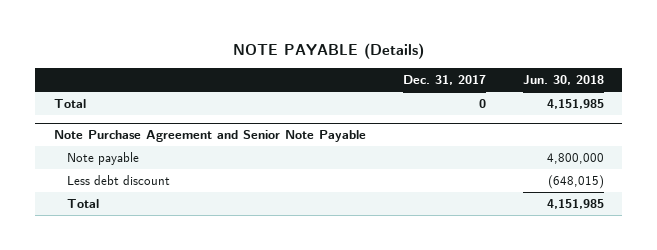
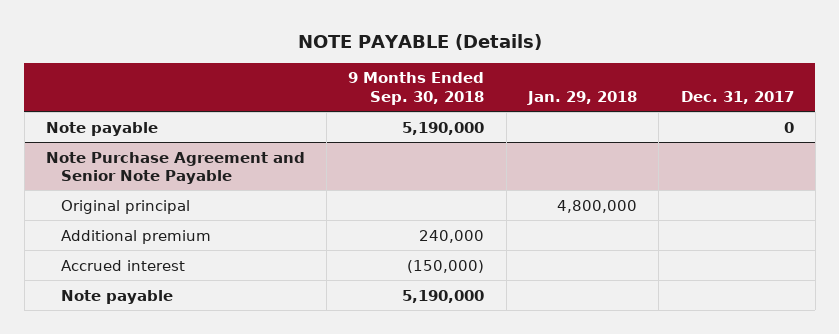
- | Dec. 31, 2017 | Jun. 30, 2018
+ | 9 Months Ended Sep. 30, 2018 | Jan. 29, 2018 | Dec. 31, 2017
- Total | 0 | 4,151,985
+ Note payable | 5,190,000 | | 0
@ Note Purchase Agreement and Senior Note Payable
+ Original principal | | 4,800,000 |
+ Additional premium | 240,000 | |
+ Accrued interest | (150,000) | |
- Less debt discount | | (648,015)
- Total | | 4,151,985

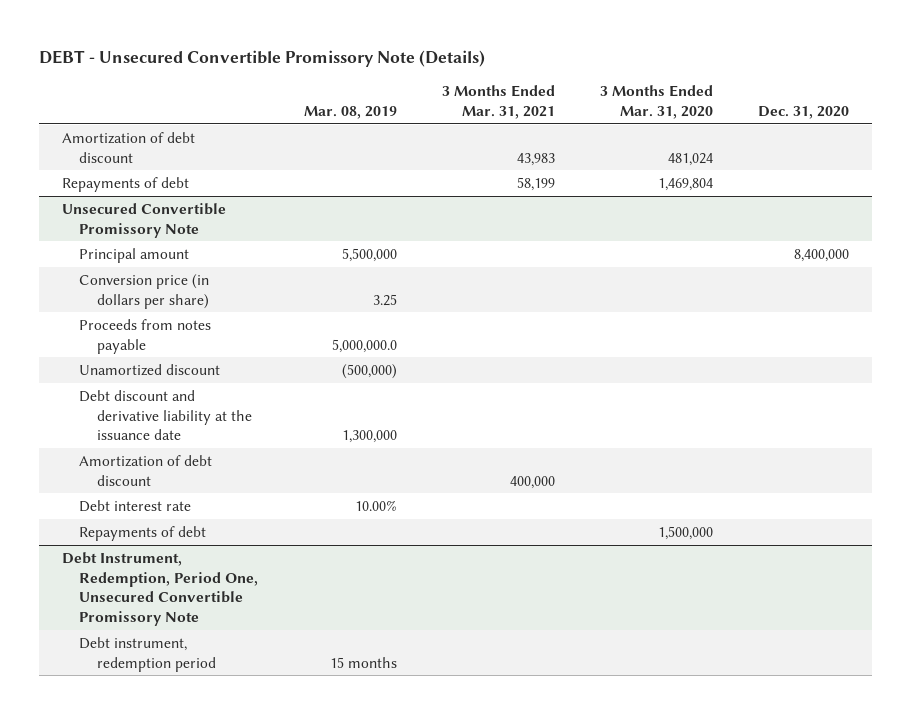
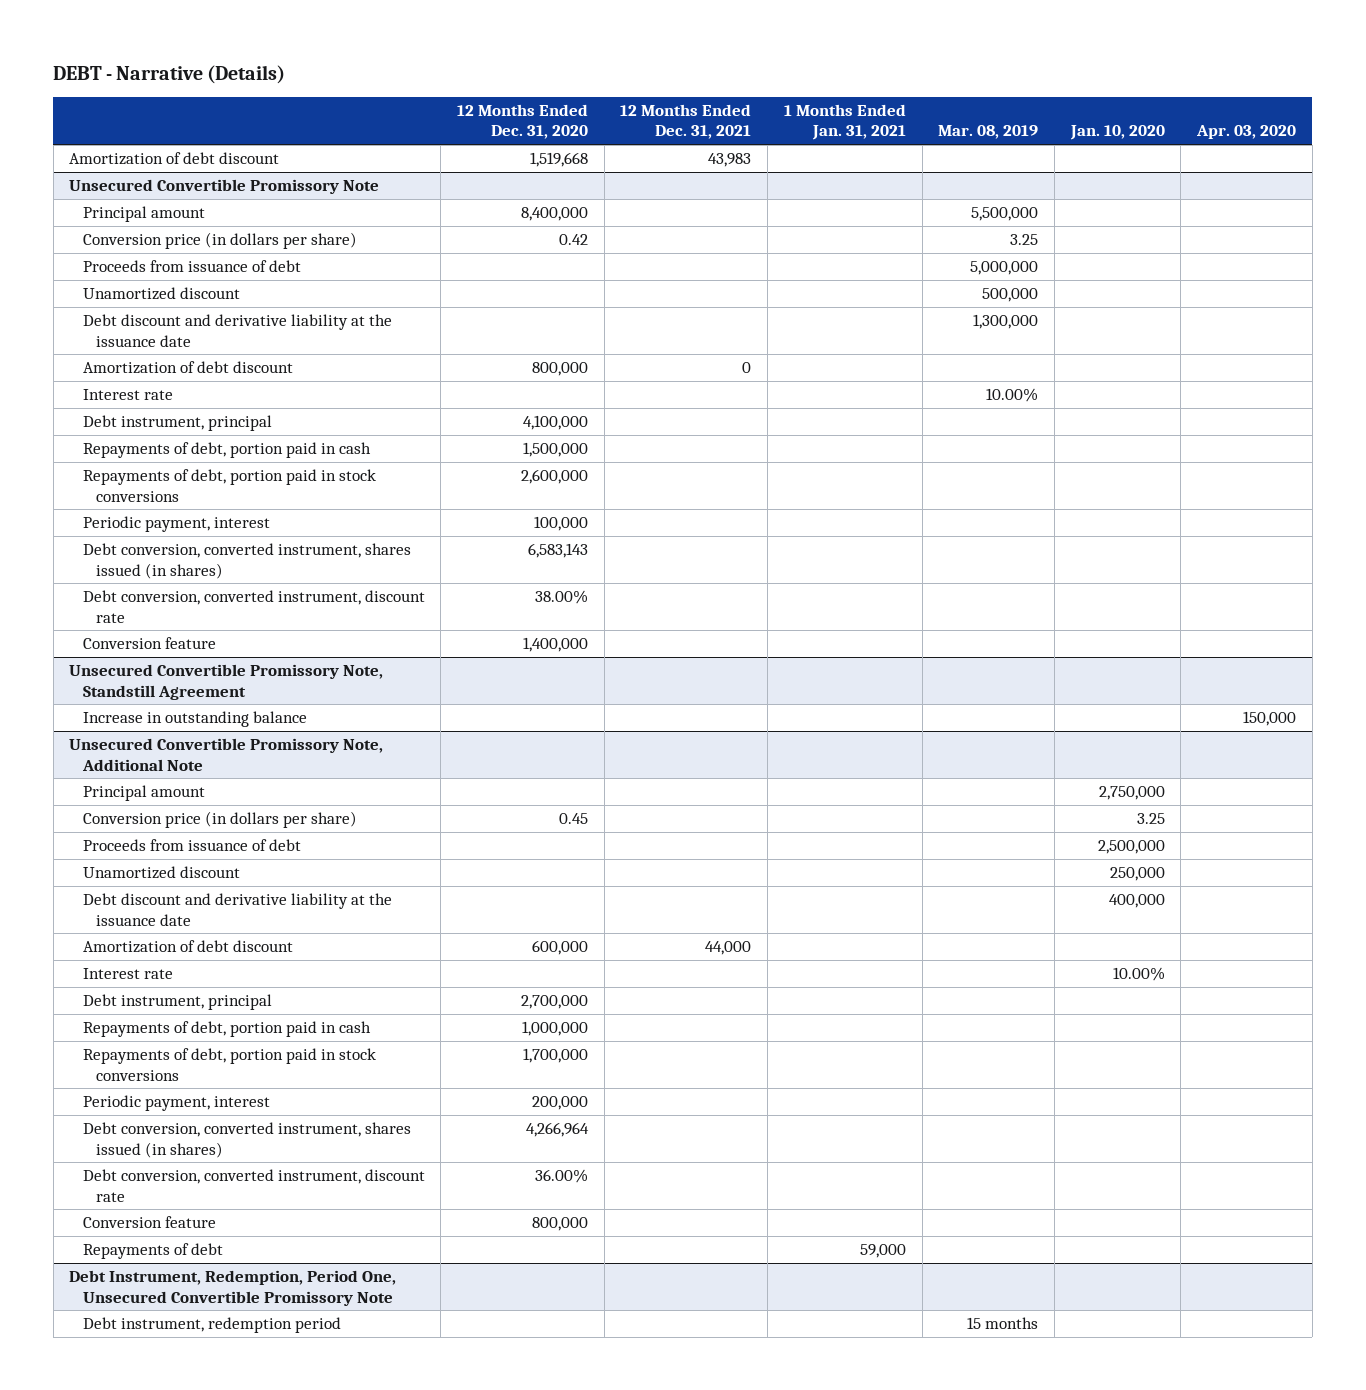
- DEBT - Unsecured Convertible Promissory Note (Details)
+ DEBT - Narrative (Details)
- | Mar. 08, 2019 | 3 Months Ended Mar. 31, 2021 | 3 Months Ended Mar. 31, 2020 | Dec. 31, 2020
+ | 12 Months Ended Dec. 31, 2020 | 12 Months Ended Dec. 31, 2021 | 1 Months Ended Jan. 31, 2021 | Mar. 08, 2019 | Jan. 10, 2020 | Apr. 03, 2020
- Repayments of debt | | 58,199 | 1,469,804 |
@ Unsecured Convertible Promissory Note
- Proceeds from notes payable | 5,000,000.0 | | |
- Unamortized discount | (500,000) | | |
+ Proceeds from issuance of debt | | | | 5,000,000 | |
+ Unamortized discount | | | | 500,000 | |
- Debt interest rate | 10.00% | | |
- Repayments of debt | | | 1,500,000 |
+ Interest rate | | | | 10.00% | |
+ Debt instrument, principal | 4,100,000 | | | | |
+ Repayments of debt, portion paid in cash | 1,500,000 | | | | |
+ Repayments of debt, portion paid in stock conversions | 2,600,000 | | | | |
+ Periodic payment, interest | 100,000 | | | | |
+ Debt conversion, converted instrument, shares issued (in shares) | 6,583,143 | | | | |
+ Debt conversion, converted instrument, discount rate | 38.00% | | | | |
+ Conversion feature | 1,400,000 | | | | |
+ Unsecured Convertible Promissory Note, Standstill Agreement
+ Increase in outstanding balance | | | | | | 150,000
+ Unsecured Convertible Promissory Note, Additional Note
+ Principal amount | | | | | 2,750,000 |
+ Conversion price (in dollars per share) | 0.45 | | | | 3.25 |
+ Proceeds from issuance of debt | | | | | 2,500,000 |
+ Unamortized discount | | | | | 250,000 |
+ Debt discount and derivative liability at the issuance date | | | | | 400,000 |
+ Amortization of debt discount | 600,000 | 44,000 | | | |
+ Interest rate | | | | | 10.00% |
+ Debt instrument, principal | 2,700,000 | | | | |
+ Repayments of debt, portion paid in cash | 1,000,000 | | | | |
+ Repayments of debt, portion paid in stock conversions | 1,700,000 | | | | |
+ Periodic payment, interest | 200,000 | | | | |
+ Debt conversion, converted instrument, shares issued (in shares) | 4,266,964 | | | | |
+ Debt conversion, converted instrument, discount rate | 36.00% | | | | |
+ Conversion feature | 800,000 | | | | |
+ Repayments of debt | | | 59,000 | | |

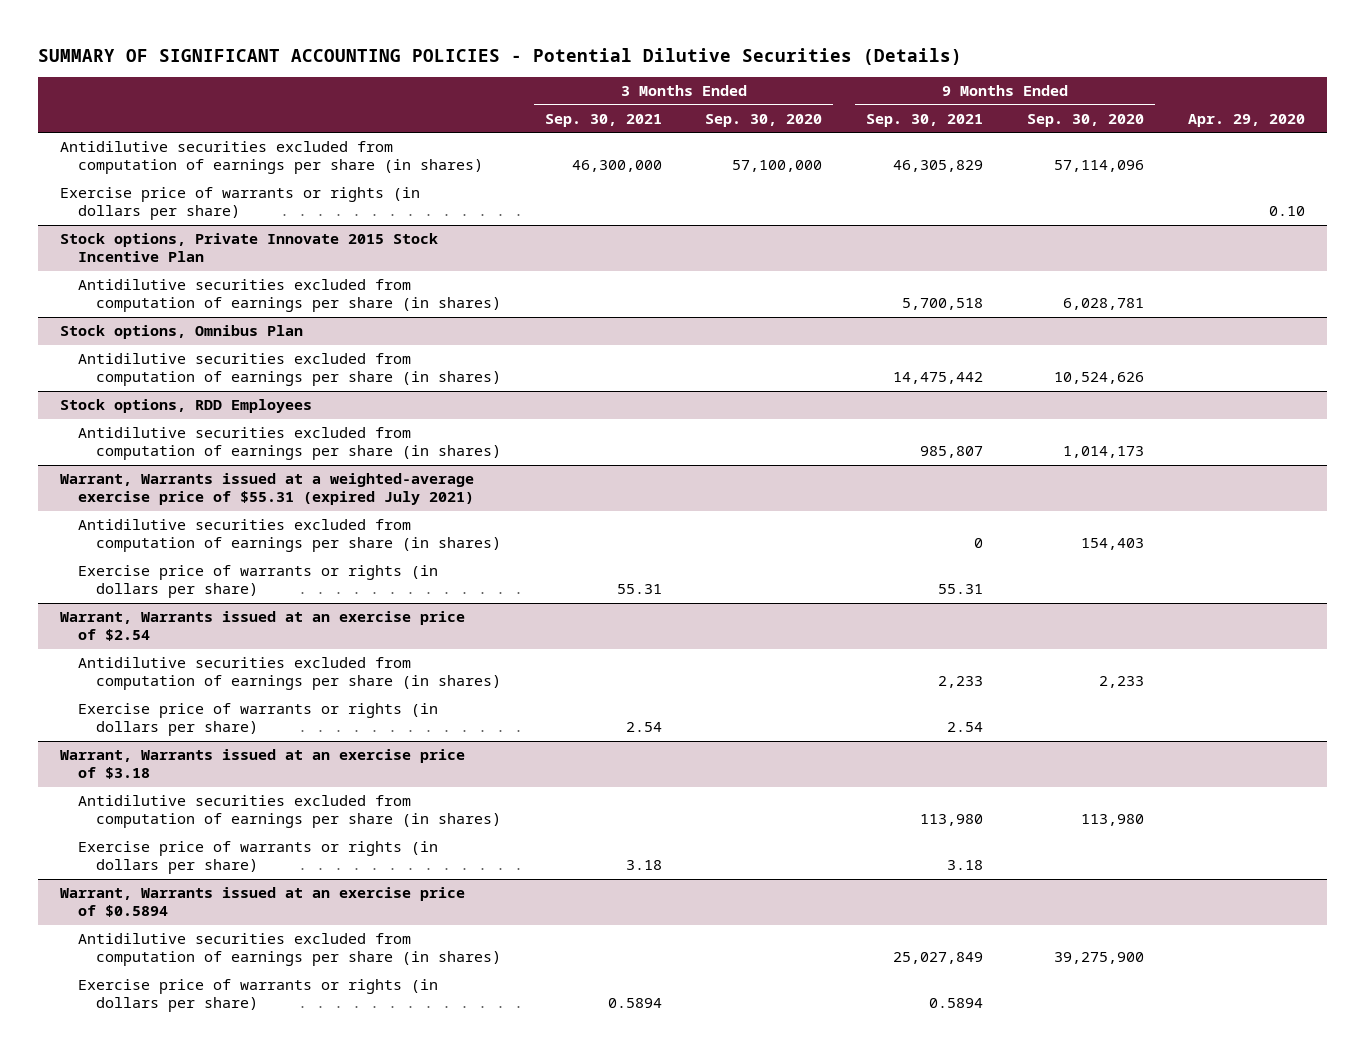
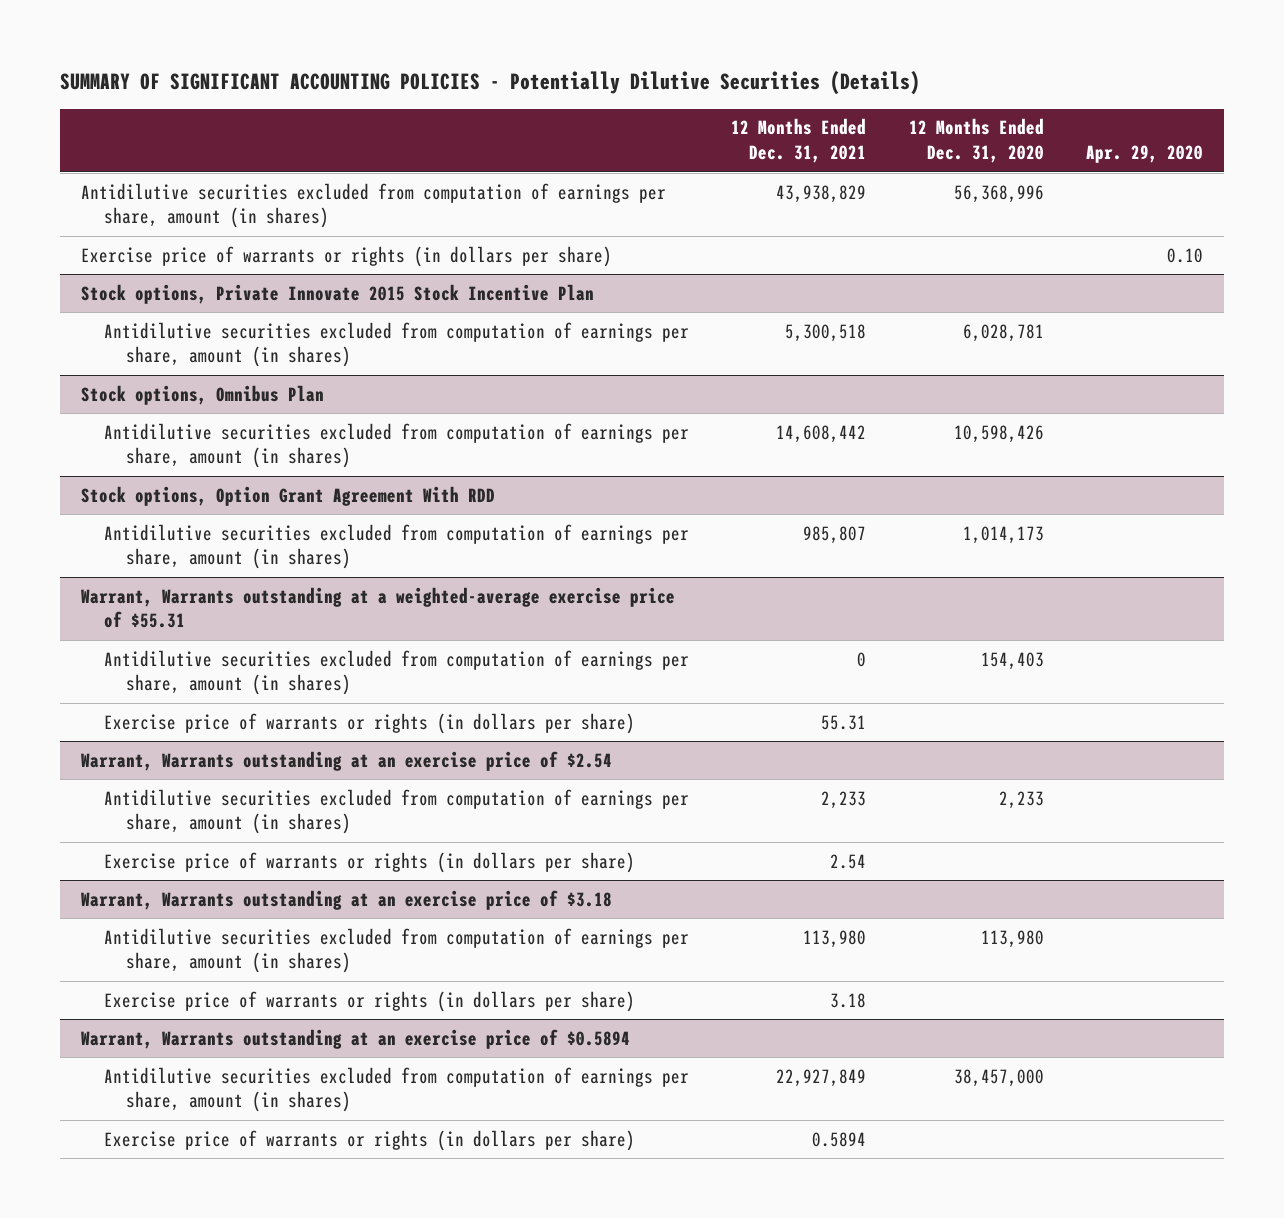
- SUMMARY OF SIGNIFICANT ACCOUNTING POLICIES - Potential Dilutive Securities (Details)
+ SUMMARY OF SIGNIFICANT ACCOUNTING POLICIES - Potentially Dilutive Securities (Details)
- | 3 Months Ended Sep. 30, 2021 | 3 Months Ended Sep. 30, 2020 | 9 Months Ended Sep. 30, 2021 | 9 Months Ended Sep. 30, 2020 | Apr. 29, 2020
+ | 12 Months Ended Dec. 31, 2021 | 12 Months Ended Dec. 31, 2020 | Apr. 29, 2020
- Antidilutive securities excluded from computation of earnings per share (in shares) | 46,300,000 | 57,100,000 | 46,305,829 | 57,114,096 |
+ Antidilutive securities excluded from computation of earnings per share, amount (in shares) | 43,938,829 | 56,368,996 |
@ Stock options, Private Innovate 2015 Stock Incentive Plan
- Antidilutive securities excluded from computation of earnings per share (in shares) | | | 5,700,518 | 6,028,781 |
+ Antidilutive securities excluded from computation of earnings per share, amount (in shares) | 5,300,518 | 6,028,781 |
@ Stock options, Omnibus Plan
- Antidilutive securities excluded from computation of earnings per share (in shares) | | | 14,475,442 | 10,524,626 |
- Stock options, RDD Employees
- Antidilutive securities excluded from computation of earnings per share (in shares) | | | 985,807 | 1,014,173 |
- Warrant, Warrants issued at a weighted-average exercise price of $55.31 (expired July 2021)
- Antidilutive securities excluded from computation of earnings per share (in shares) | | | 0 | 154,403 |
@ Stock options, Omnibus Plan
+ Antidilutive securities excluded from computation of earnings per share, amount (in shares) | 14,608,442 | 10,598,426 |
+ Stock options, Option Grant Agreement With RDD
+ Antidilutive securities excluded from computation of earnings per share, amount (in shares) | 985,807 | 1,014,173 |
+ Warrant, Warrants outstanding at a weighted-average exercise price of $55.31
+ Antidilutive securities excluded from computation of earnings per share, amount (in shares) | 0 | 154,403 |
- Warrant, Warrants issued at an exercise price of $2.54
- Antidilutive securities excluded from computation of earnings per share (in shares) | | | 2,233 | 2,233 |
+ Warrant, Warrants outstanding at an exercise price of $2.54
+ Antidilutive securities excluded from computation of earnings per share, amount (in shares) | 2,233 | 2,233 |
- Warrant, Warrants issued at an exercise price of $3.18
- Antidilutive securities excluded from computation of earnings per share (in shares) | | | 113,980 | 113,980 |
+ Warrant, Warrants outstanding at an exercise price of $3.18
+ Antidilutive securities excluded from computation of earnings per share, amount (in shares) | 113,980 | 113,980 |
- Warrant, Warrants issued at an exercise price of $0.5894
- Antidilutive securities excluded from computation of earnings per share (in shares) | | | 25,027,849 | 39,275,900 |
+ Warrant, Warrants outstanding at an exercise price of $0.5894
+ Antidilutive securities excluded from computation of earnings per share, amount (in shares) | 22,927,849 | 38,457,000 |

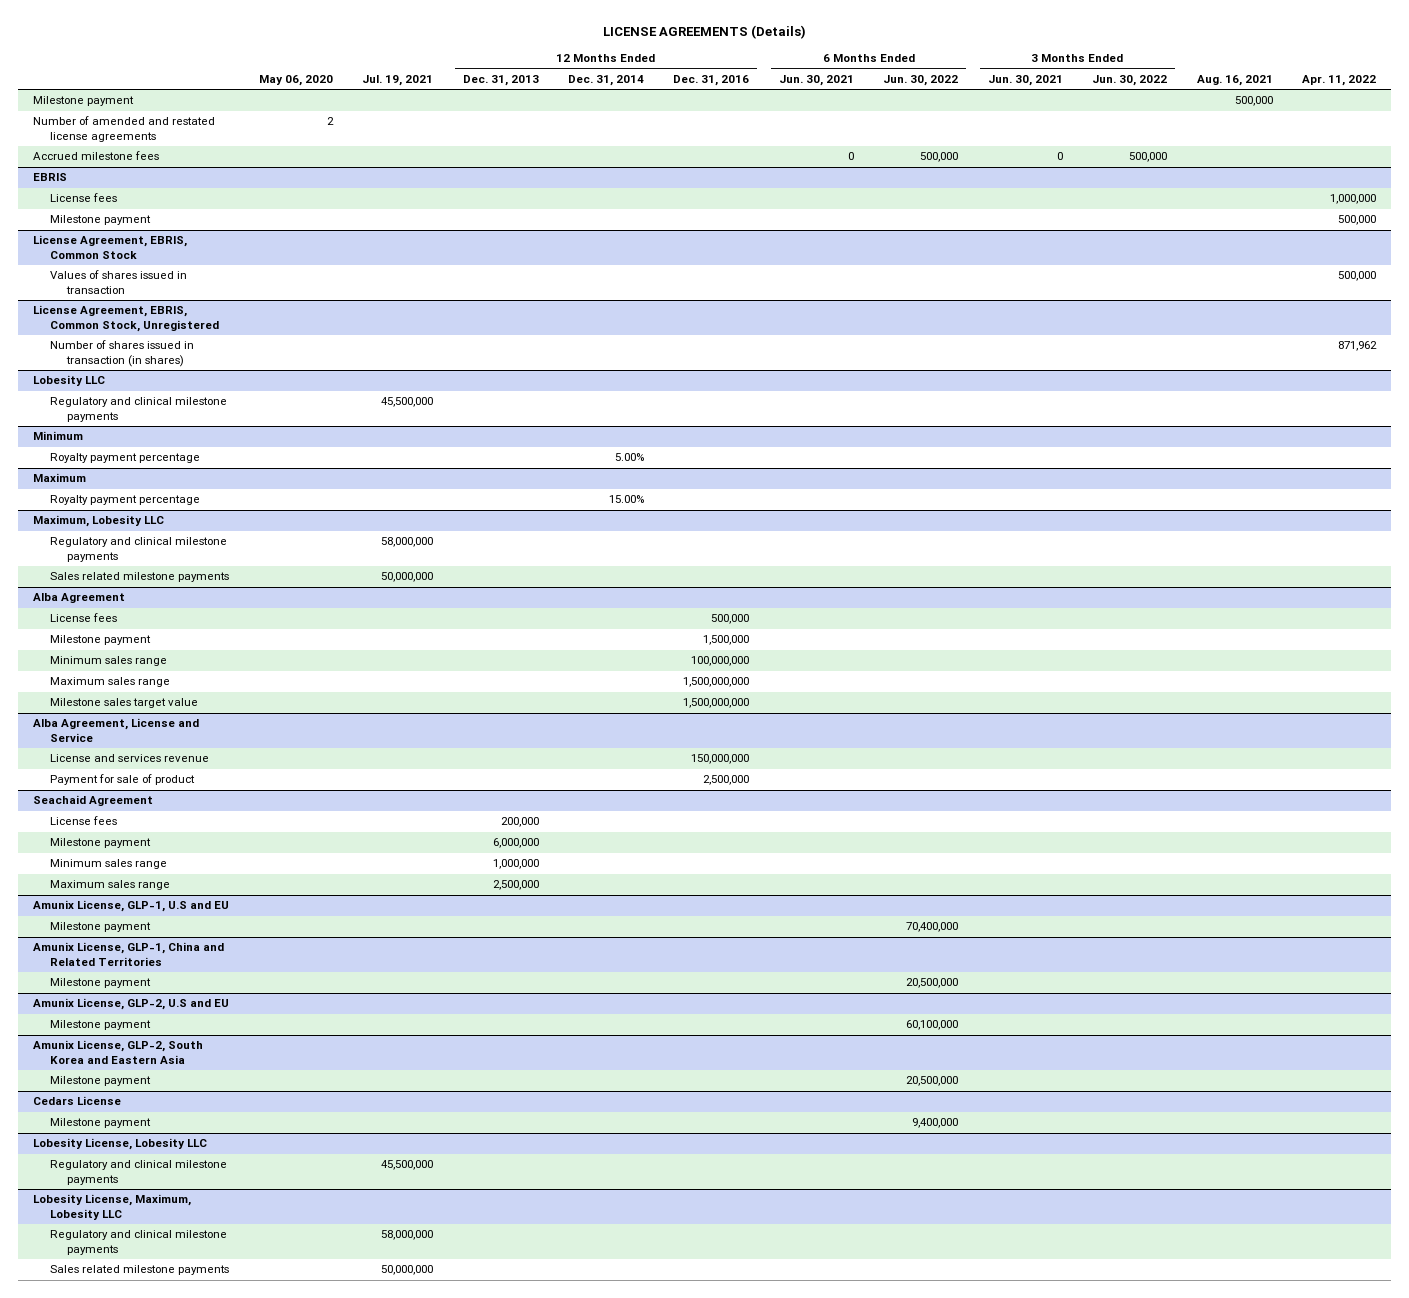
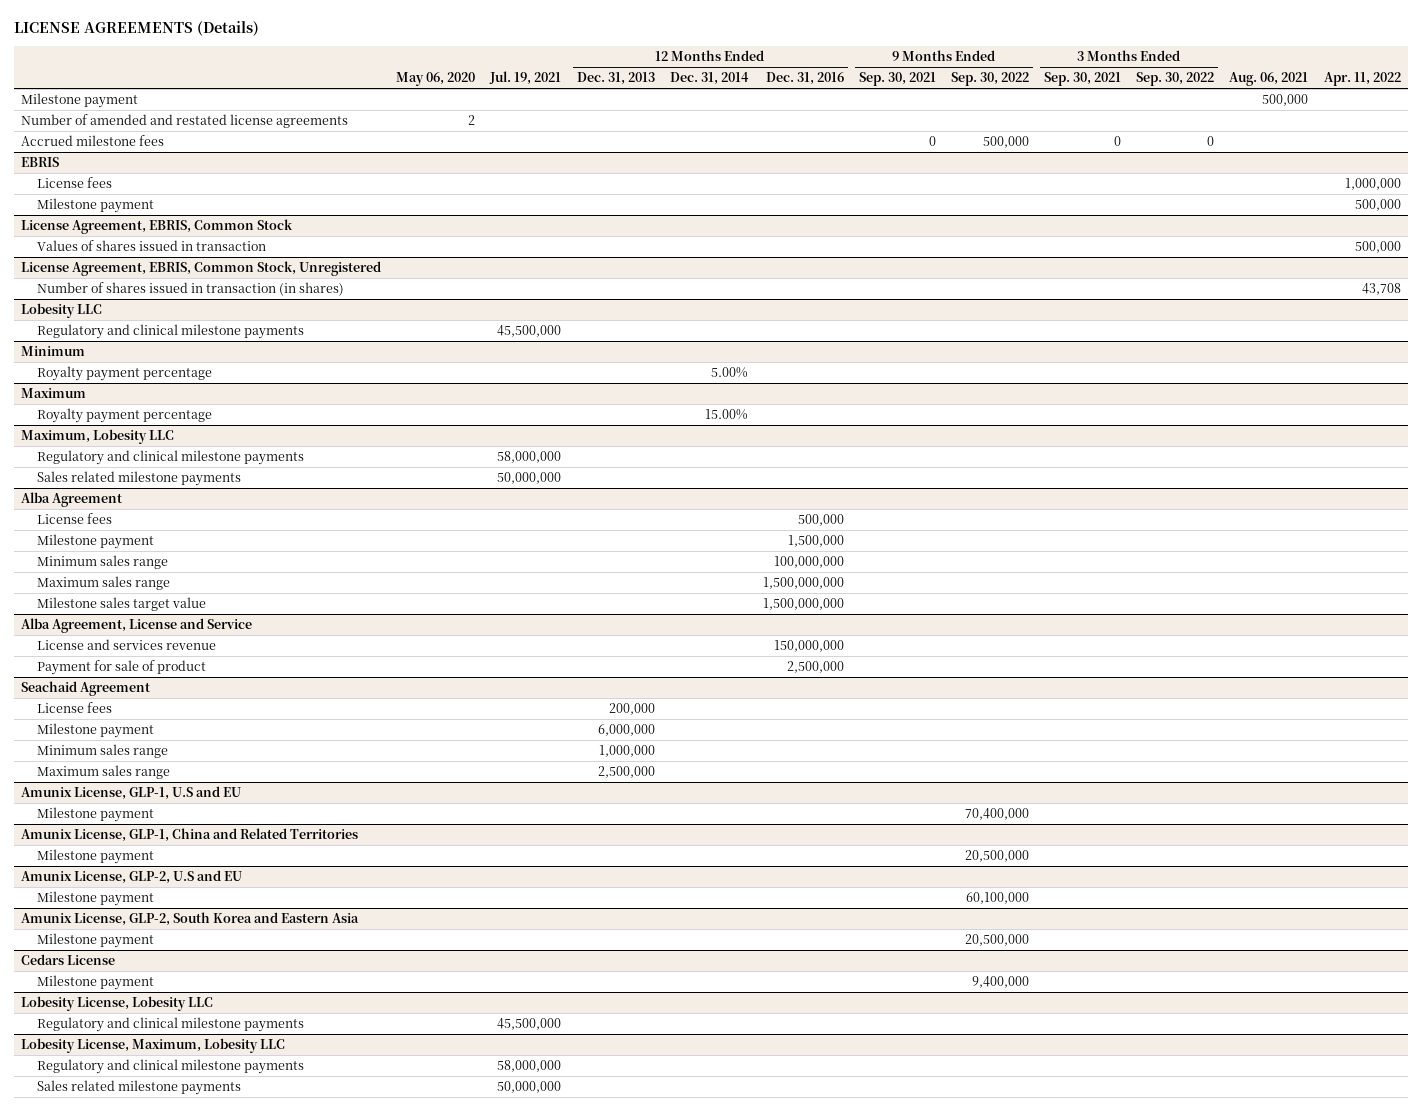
- | May 06, 2020 | Jul. 19, 2021 | 12 Months Ended Dec. 31, 2013 | 12 Months Ended Dec. 31, 2014 | 12 Months Ended Dec. 31, 2016 | 6 Months Ended Jun. 30, 2021 | 6 Months Ended Jun. 30, 2022 | 3 Months Ended Jun. 30, 2021 | 3 Months Ended Jun. 30, 2022 | Aug. 16, 2021 | Apr. 11, 2022
+ | May 06, 2020 | Jul. 19, 2021 | 12 Months Ended Dec. 31, 2013 | 12 Months Ended Dec. 31, 2014 | 12 Months Ended Dec. 31, 2016 | 9 Months Ended Sep. 30, 2021 | 9 Months Ended Sep. 30, 2022 | 3 Months Ended Sep. 30, 2021 | 3 Months Ended Sep. 30, 2022 | Aug. 06, 2021 | Apr. 11, 2022
@ License Agreement, EBRIS, Common Stock, Unregistered
- Number of shares issued in transaction (in shares) | | | | | | | | | | | 871,962
+ Number of shares issued in transaction (in shares) | | | | | | | | | | | 43,708

